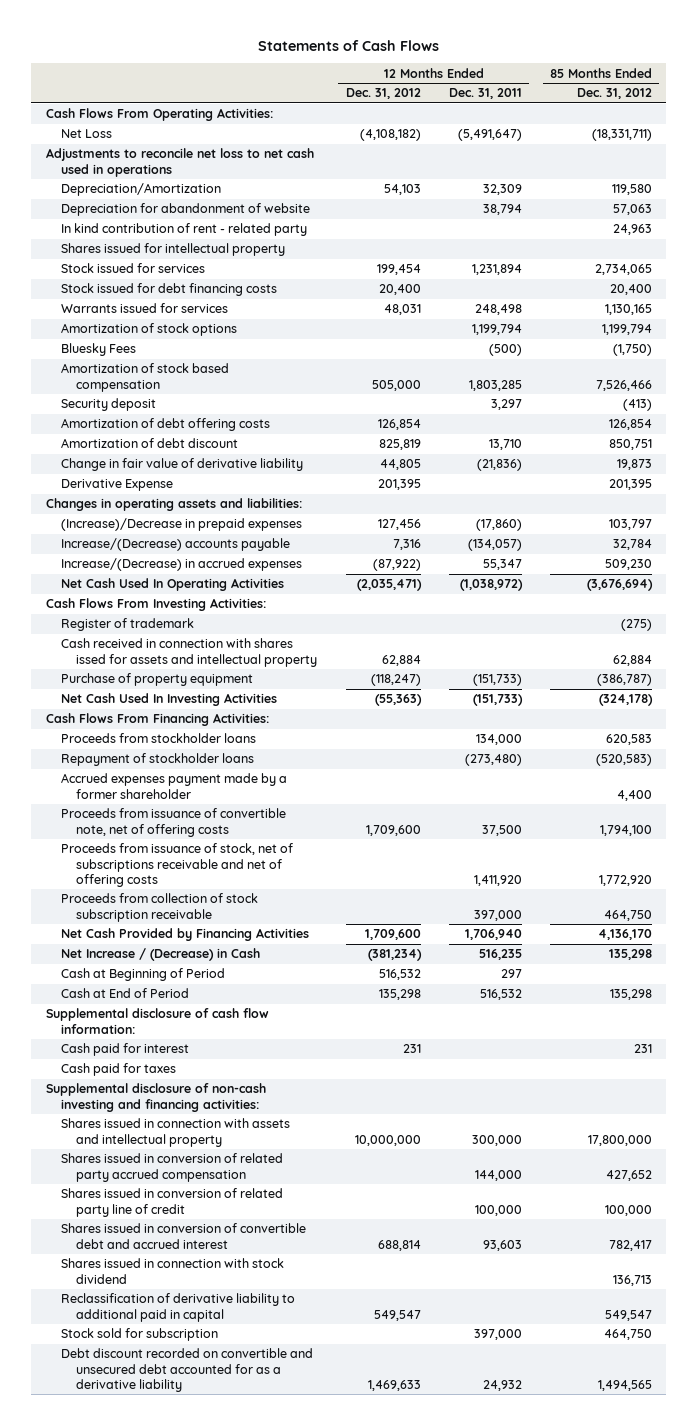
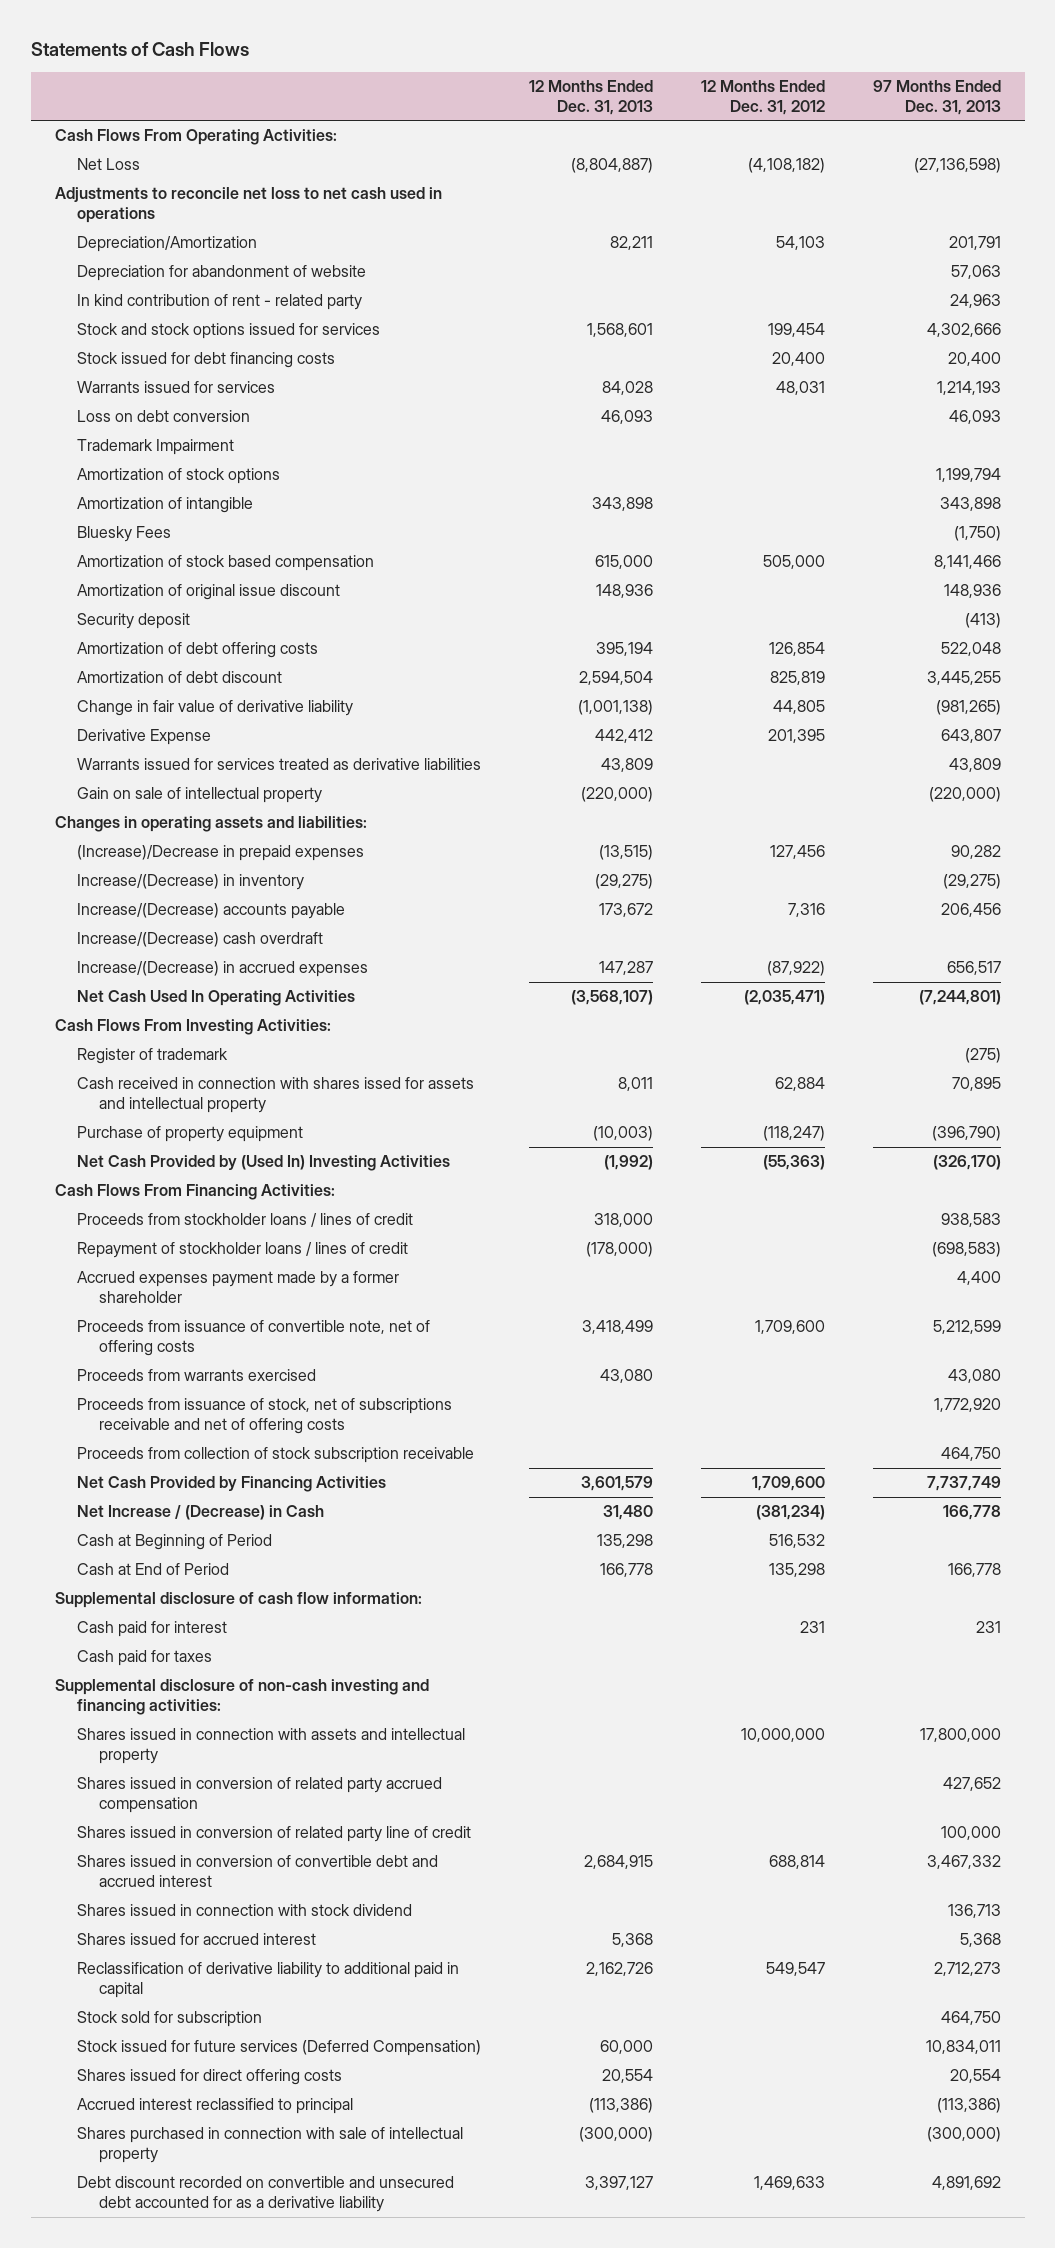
- | 12 Months Ended Dec. 31, 2012 | 12 Months Ended Dec. 31, 2011 | 85 Months Ended Dec. 31, 2012
+ | 12 Months Ended Dec. 31, 2013 | 12 Months Ended Dec. 31, 2012 | 97 Months Ended Dec. 31, 2013
- Shares issued for intellectual property
- Stock issued for services | 199,454 | 1,231,894 | 2,734,065
+ Stock and stock options issued for services | 1,568,601 | 199,454 | 4,302,666
+ Loss on debt conversion | 46,093 | | 46,093
+ Trademark Impairment
+ Amortization of intangible | 343,898 | | 343,898
+ Amortization of original issue discount | 148,936 | | 148,936
+ Warrants issued for services treated as derivative liabilities | 43,809 | | 43,809
+ Gain on sale of intellectual property | (220,000) | | (220,000)
+ Increase/(Decrease) in inventory | (29,275) | | (29,275)
+ Increase/(Decrease) cash overdraft
- Net Cash Used In Investing Activities | (55,363) | (151,733) | (324,178)
+ Net Cash Provided by (Used In) Investing Activities | (1,992) | (55,363) | (326,170)
- Proceeds from stockholder loans | | 134,000 | 620,583
- Repayment of stockholder loans | | (273,480) | (520,583)
+ Proceeds from stockholder loans / lines of credit | 318,000 | | 938,583
+ Repayment of stockholder loans / lines of credit | (178,000) | | (698,583)
+ Proceeds from warrants exercised | 43,080 | | 43,080
+ Shares issued for accrued interest | 5,368 | | 5,368
+ Stock issued for future services (Deferred Compensation) | 60,000 | | 10,834,011
+ Shares issued for direct offering costs | 20,554 | | 20,554
+ Accrued interest reclassified to principal | (113,386) | | (113,386)
+ Shares purchased in connection with sale of intellectual property | (300,000) | | (300,000)

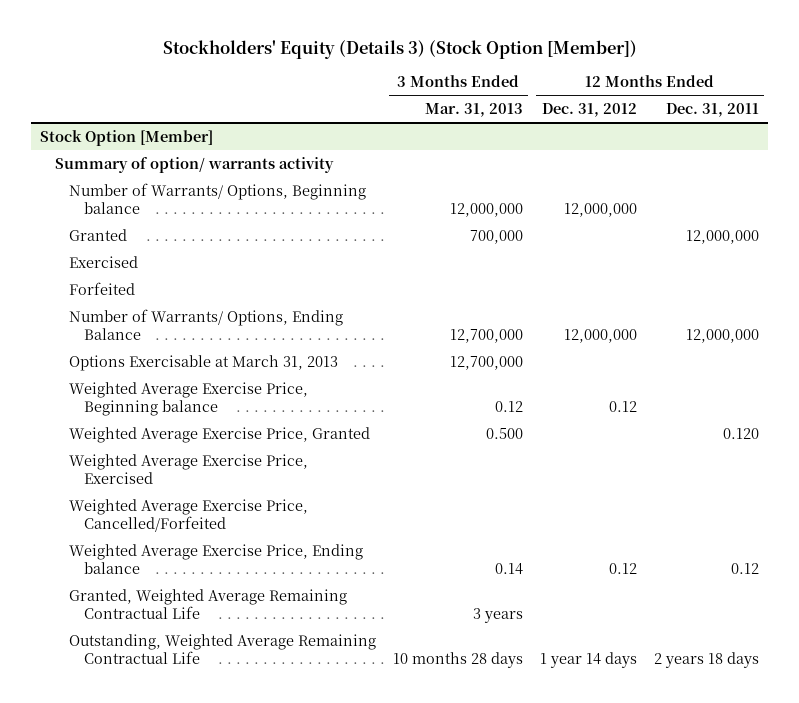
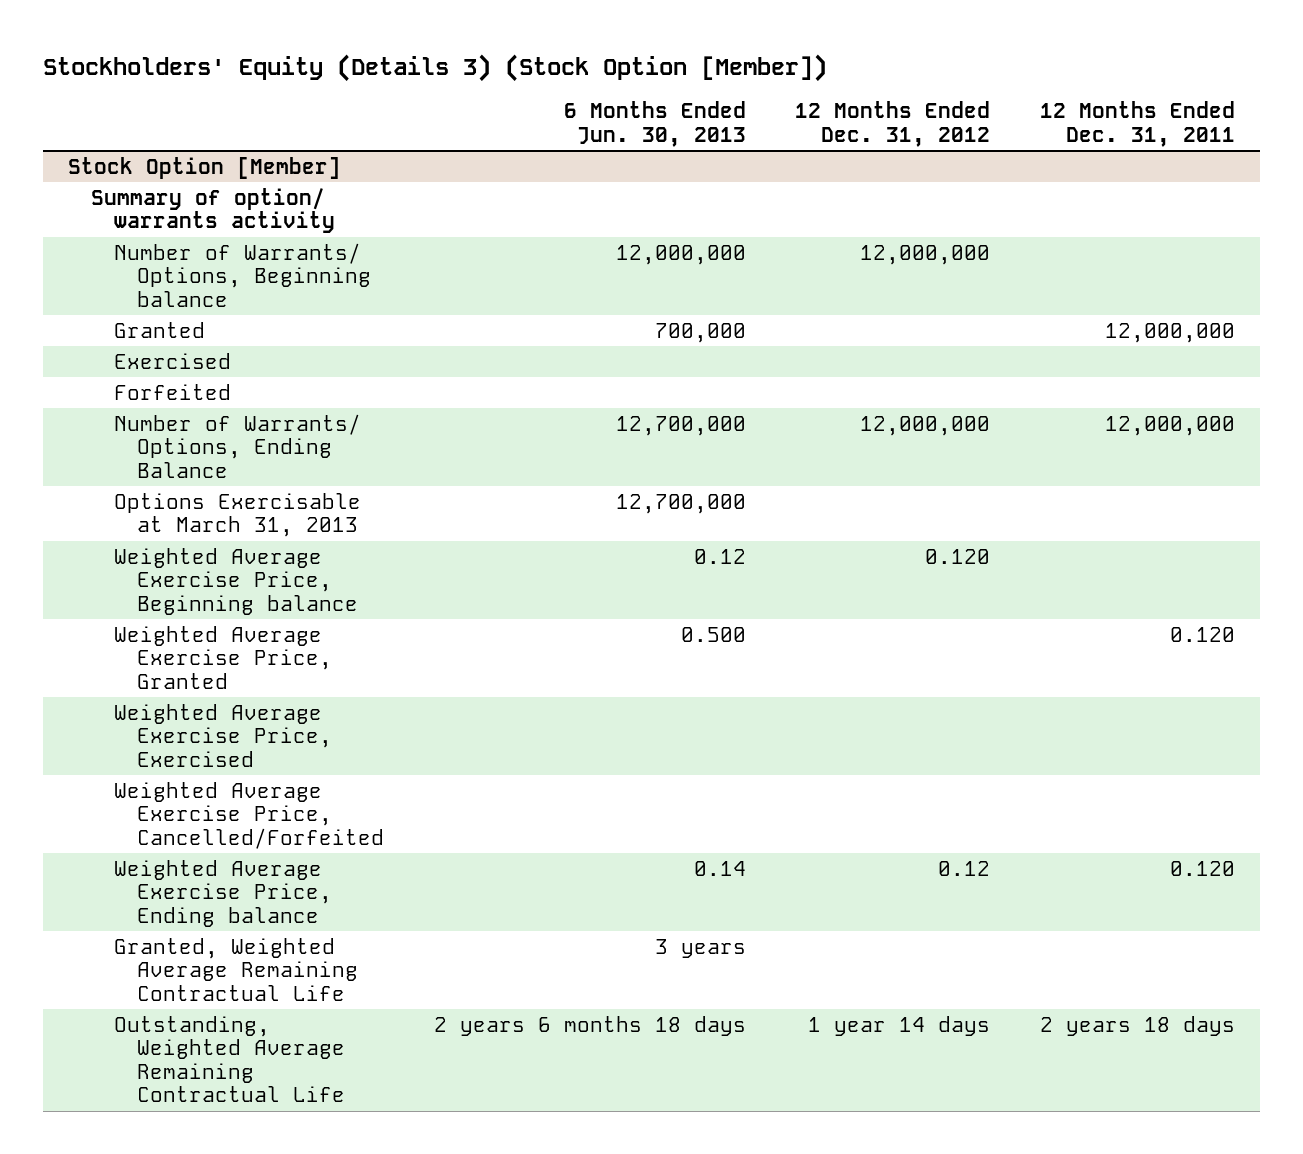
- | 3 Months Ended Mar. 31, 2013 | 12 Months Ended Dec. 31, 2012 | 12 Months Ended Dec. 31, 2011
+ | 6 Months Ended Jun. 30, 2013 | 12 Months Ended Dec. 31, 2012 | 12 Months Ended Dec. 31, 2011
@ Stock Option [Member]
- Weighted Average Exercise Price, Beginning balance | 0.12 | 0.12 |
+ Weighted Average Exercise Price, Beginning balance | 0.12 | 0.120 |
- Weighted Average Exercise Price, Ending balance | 0.14 | 0.12 | 0.12
+ Weighted Average Exercise Price, Ending balance | 0.14 | 0.12 | 0.120

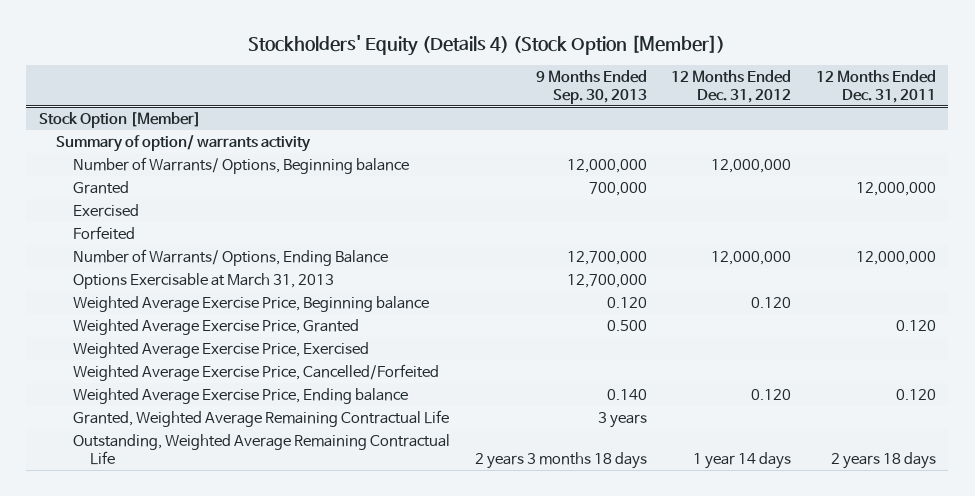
- Stockholders' Equity (Details 3) (Stock Option [Member])
+ Stockholders' Equity (Details 4) (Stock Option [Member])
- | 6 Months Ended Jun. 30, 2013 | 12 Months Ended Dec. 31, 2012 | 12 Months Ended Dec. 31, 2011
+ | 9 Months Ended Sep. 30, 2013 | 12 Months Ended Dec. 31, 2012 | 12 Months Ended Dec. 31, 2011
@ Stock Option [Member]
- Weighted Average Exercise Price, Ending balance | 0.14 | 0.12 | 0.120
+ Weighted Average Exercise Price, Ending balance | 0.140 | 0.120 | 0.120

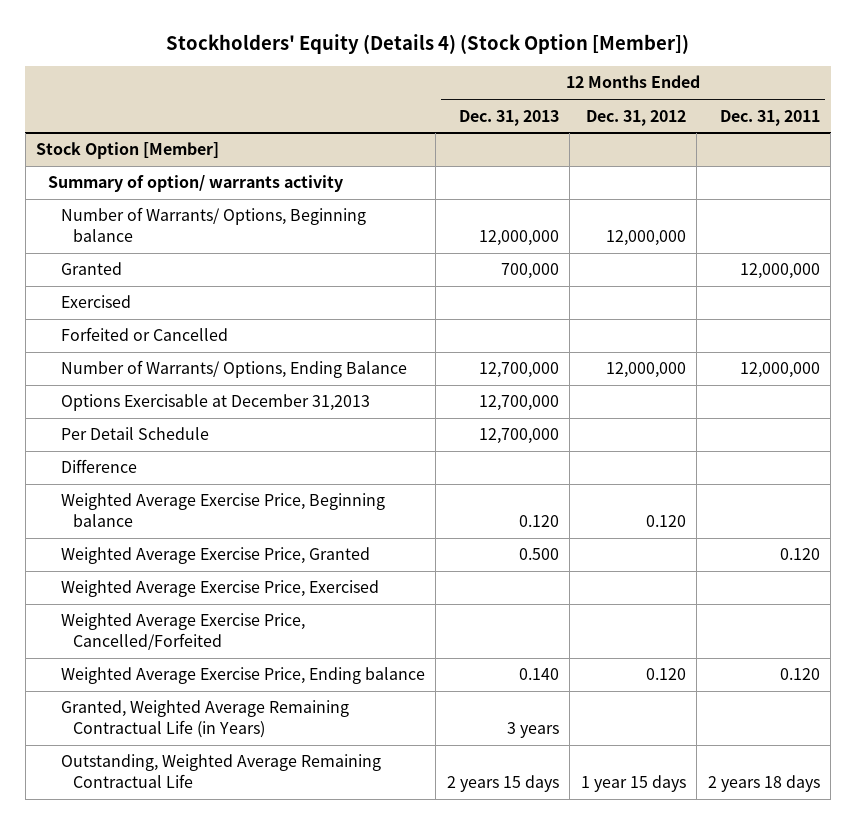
- | 9 Months Ended Sep. 30, 2013 | 12 Months Ended Dec. 31, 2012 | 12 Months Ended Dec. 31, 2011
+ | 12 Months Ended Dec. 31, 2013 | 12 Months Ended Dec. 31, 2012 | 12 Months Ended Dec. 31, 2011
@ Stock Option [Member]
- Forfeited
+ Forfeited or Cancelled
- Options Exercisable at March 31, 2013 | 12,700,000 | |
+ Options Exercisable at December 31,2013 | 12,700,000 | |
+ Per Detail Schedule | 12,700,000 | |
+ Difference
- Granted, Weighted Average Remaining Contractual Life | 3 years | |
- Outstanding, Weighted Average Remaining Contractual Life | 2 years 3 months 18 days | 1 year 14 days | 2 years 18 days
+ Granted, Weighted Average Remaining Contractual Life (in Years) | 3 years | |
+ Outstanding, Weighted Average Remaining Contractual Life | 2 years 15 days | 1 year 15 days | 2 years 18 days

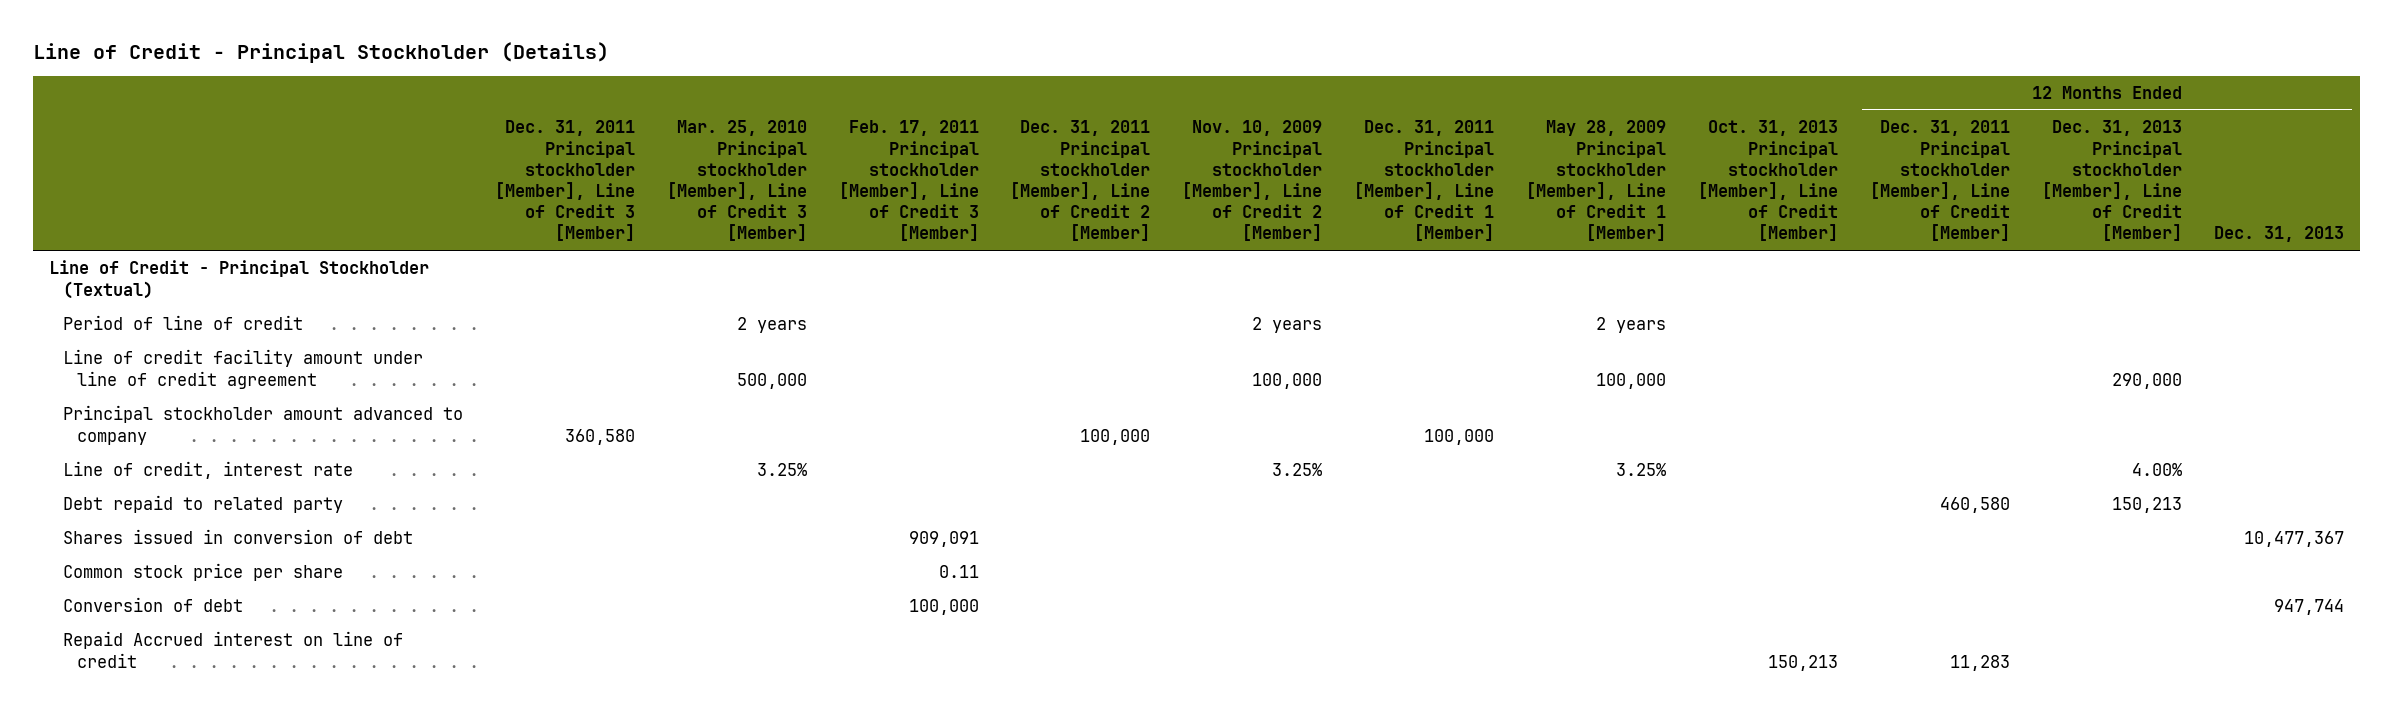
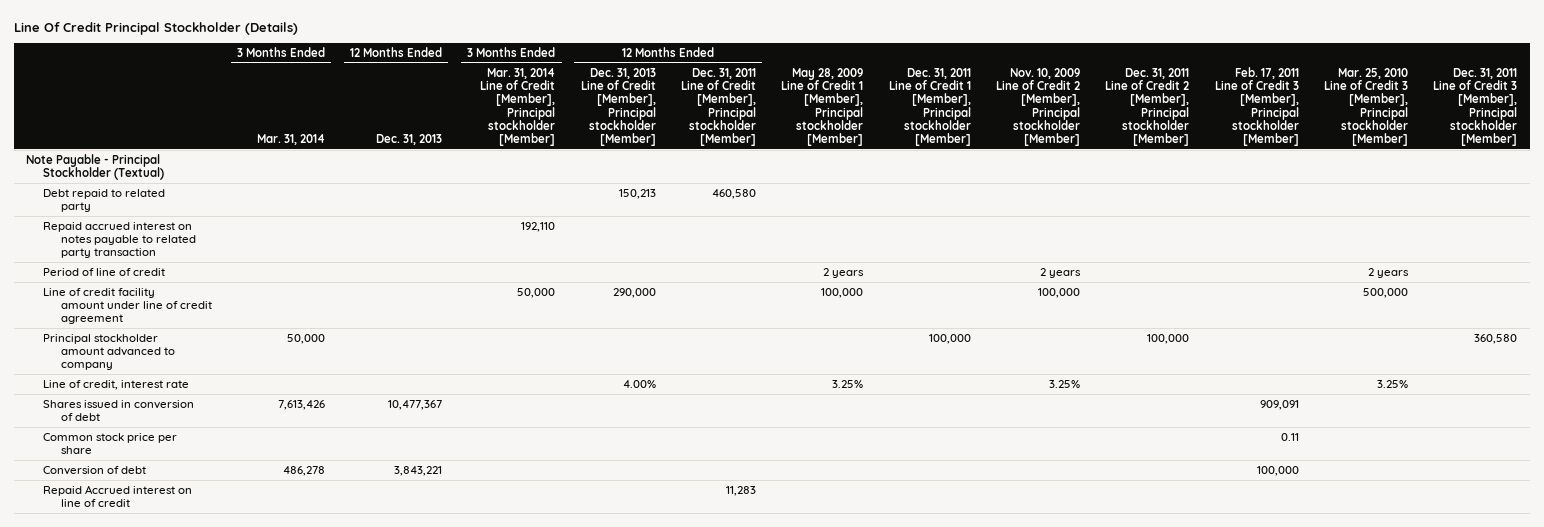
- Line of Credit - Principal Stockholder (Details)
+ Line Of Credit Principal Stockholder (Details)
- | Dec. 31, 2011 Principal stockholder [Member], Line of Credit 3 [Member] | Mar. 25, 2010 Principal stockholder [Member], Line of Credit 3 [Member] | Feb. 17, 2011 Principal stockholder [Member], Line of Credit 3 [Member] | Dec. 31, 2011 Principal stockholder [Member], Line of Credit 2 [Member] | Nov. 10, 2009 Principal stockholder [Member], Line of Credit 2 [Member] | Dec. 31, 2011 Principal stockholder [Member], Line of Credit 1 [Member] | May 28, 2009 Principal stockholder [Member], Line of Credit 1 [Member] | Oct. 31, 2013 Principal stockholder [Member], Line of Credit [Member] | 12 Months Ended Dec. 31, 2011 Principal stockholder [Member], Line of Credit [Member] | 12 Months Ended Dec. 31, 2013 Principal stockholder [Member], Line of Credit [Member] | 12 Months Ended Dec. 31, 2013
+ | 3 Months Ended Mar. 31, 2014 | 12 Months Ended Dec. 31, 2013 | 3 Months Ended Mar. 31, 2014 Line of Credit [Member], Principal stockholder [Member] | 12 Months Ended Dec. 31, 2013 Line of Credit [Member], Principal stockholder [Member] | 12 Months Ended Dec. 31, 2011 Line of Credit [Member], Principal stockholder [Member] | May 28, 2009 Line of Credit 1 [Member], Principal stockholder [Member] | Dec. 31, 2011 Line of Credit 1 [Member], Principal stockholder [Member] | Nov. 10, 2009 Line of Credit 2 [Member], Principal stockholder [Member] | Dec. 31, 2011 Line of Credit 2 [Member], Principal stockholder [Member] | Feb. 17, 2011 Line of Credit 3 [Member], Principal stockholder [Member] | Mar. 25, 2010 Line of Credit 3 [Member], Principal stockholder [Member] | Dec. 31, 2011 Line of Credit 3 [Member], Principal stockholder [Member]
- Line of Credit - Principal Stockholder (Textual)
+ Note Payable - Principal Stockholder (Textual)
moved up: Debt repaid to related party | | | | 150,213 | 460,580 | | | | | | |
+ Repaid accrued interest on notes payable to related party transaction | | | 192,110 | | | | | | | | |
- Conversion of debt | | | 100,000 | | | | | | | | 947,744
+ Conversion of debt | 486,278 | 3,843,221 | | | | | | | | 100,000 | |

